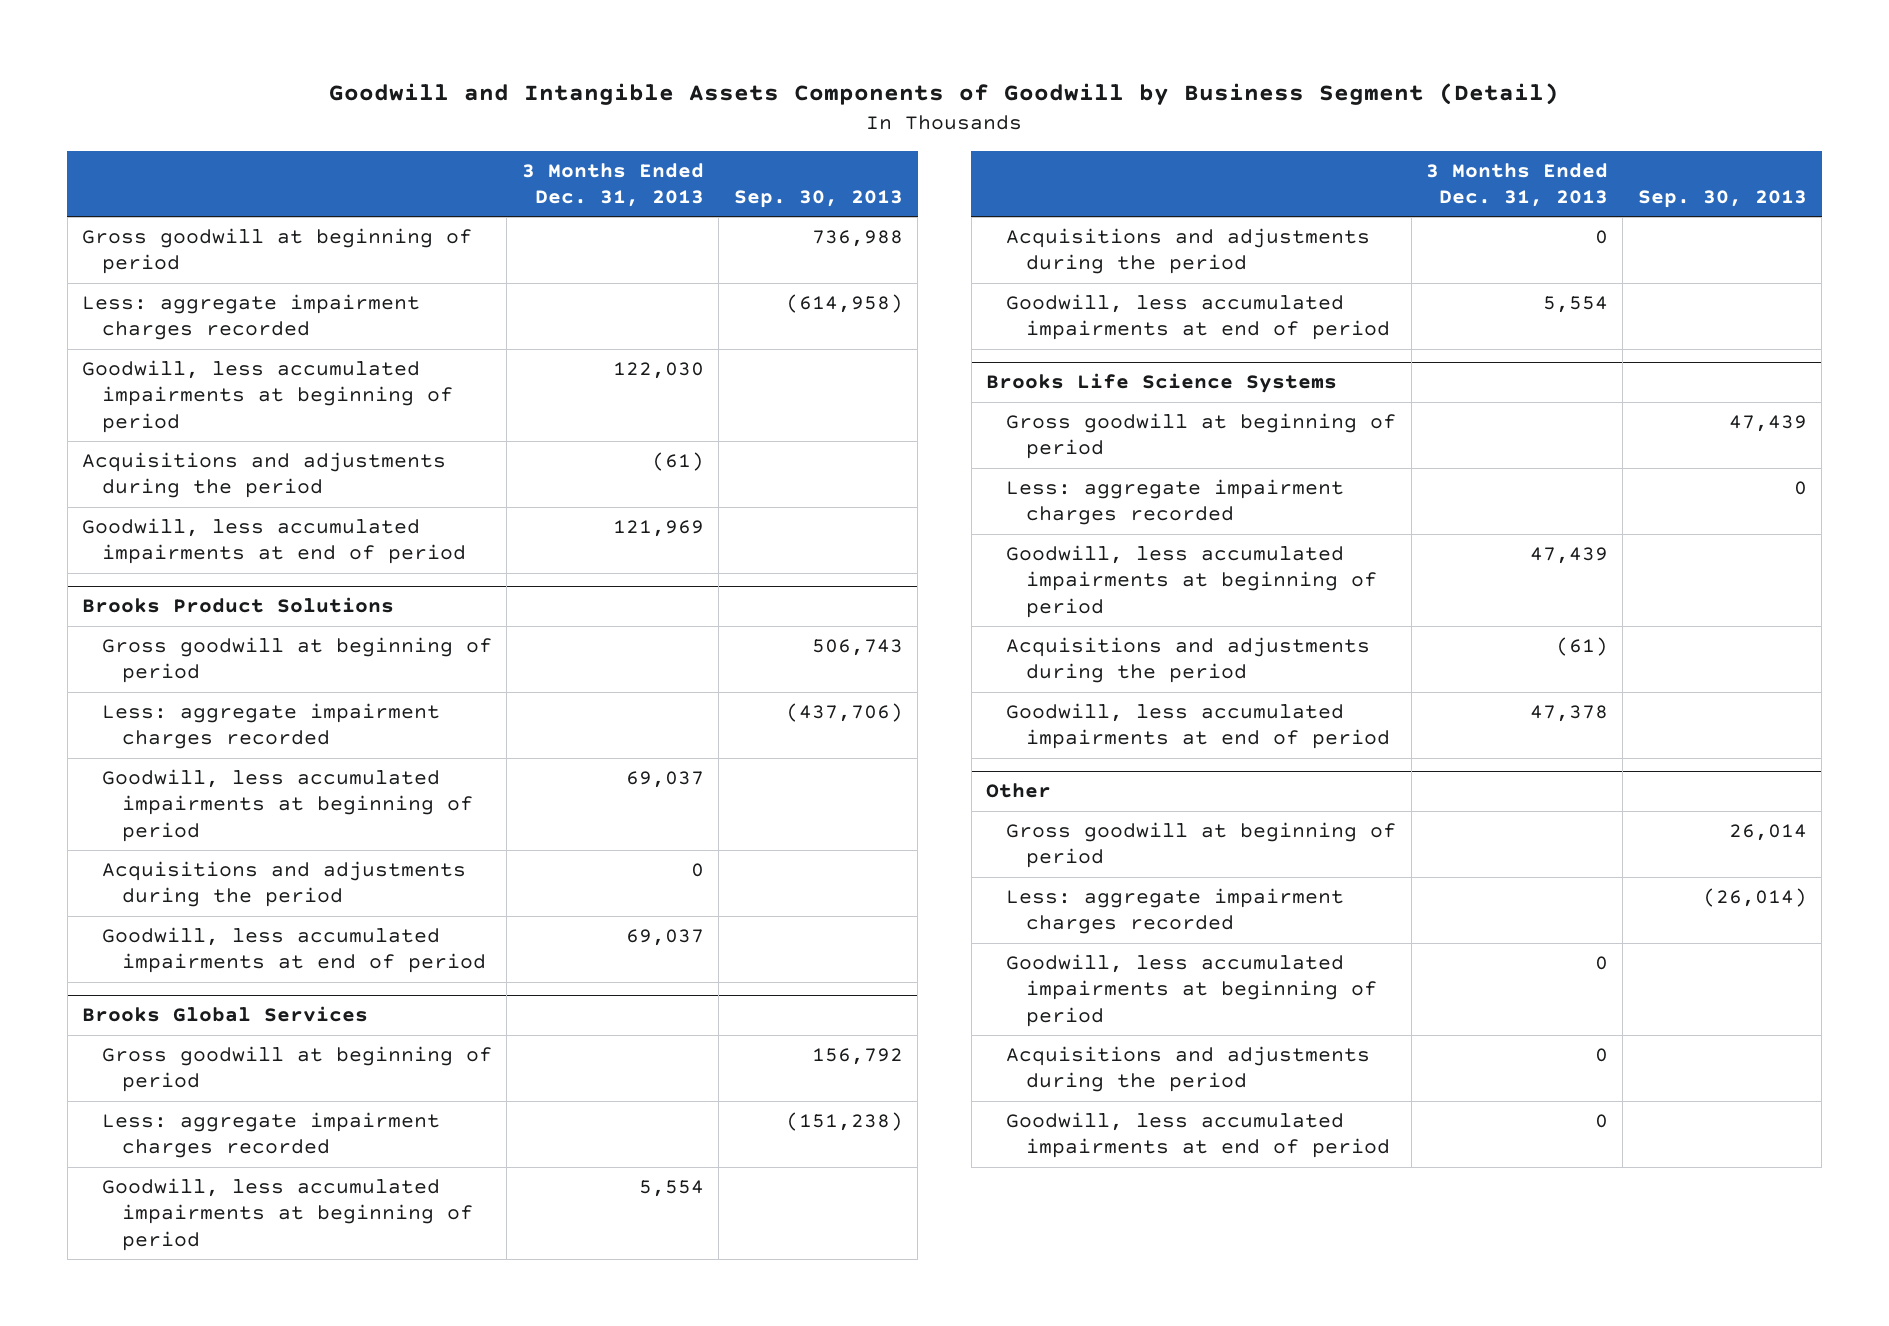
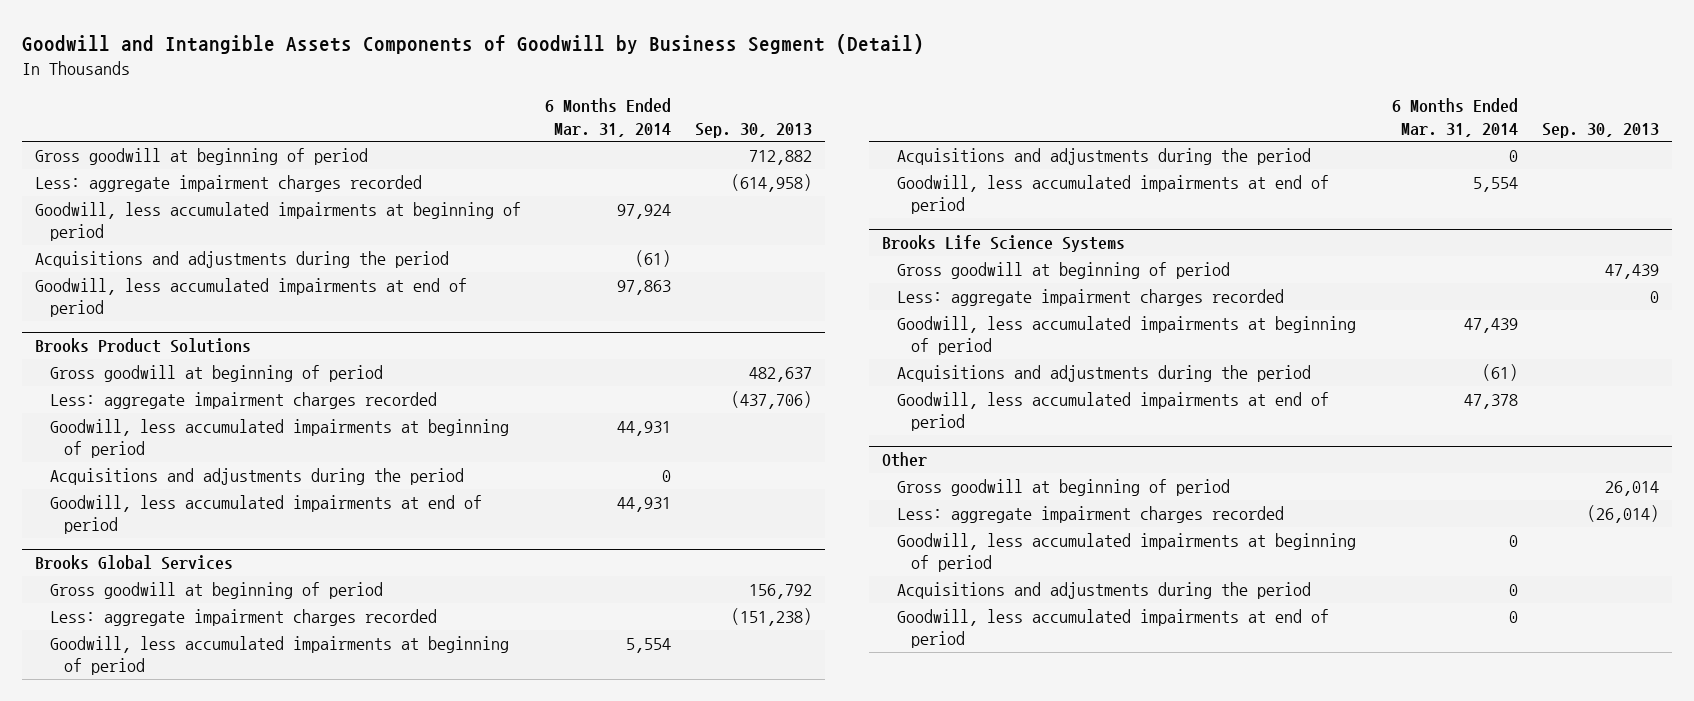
- | 3 Months Ended Dec. 31, 2013 | Sep. 30, 2013
+ | 6 Months Ended Mar. 31, 2014 | Sep. 30, 2013
- Gross goodwill at beginning of period | | 736,988
+ Gross goodwill at beginning of period | | 712,882
@ Brooks Product Solutions
- Gross goodwill at beginning of period | | 506,743
+ Gross goodwill at beginning of period | | 482,637

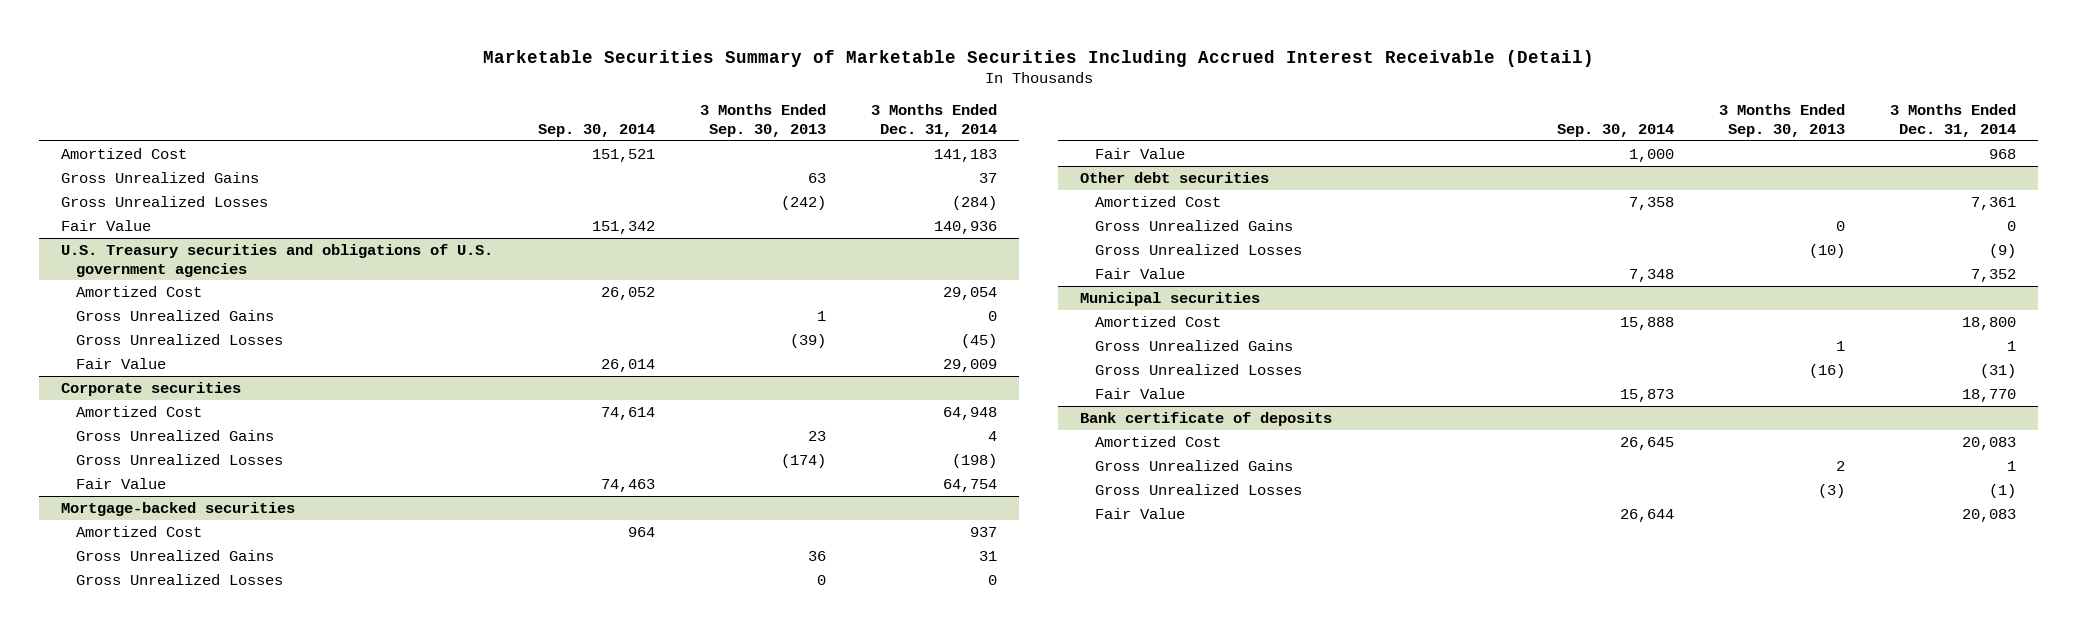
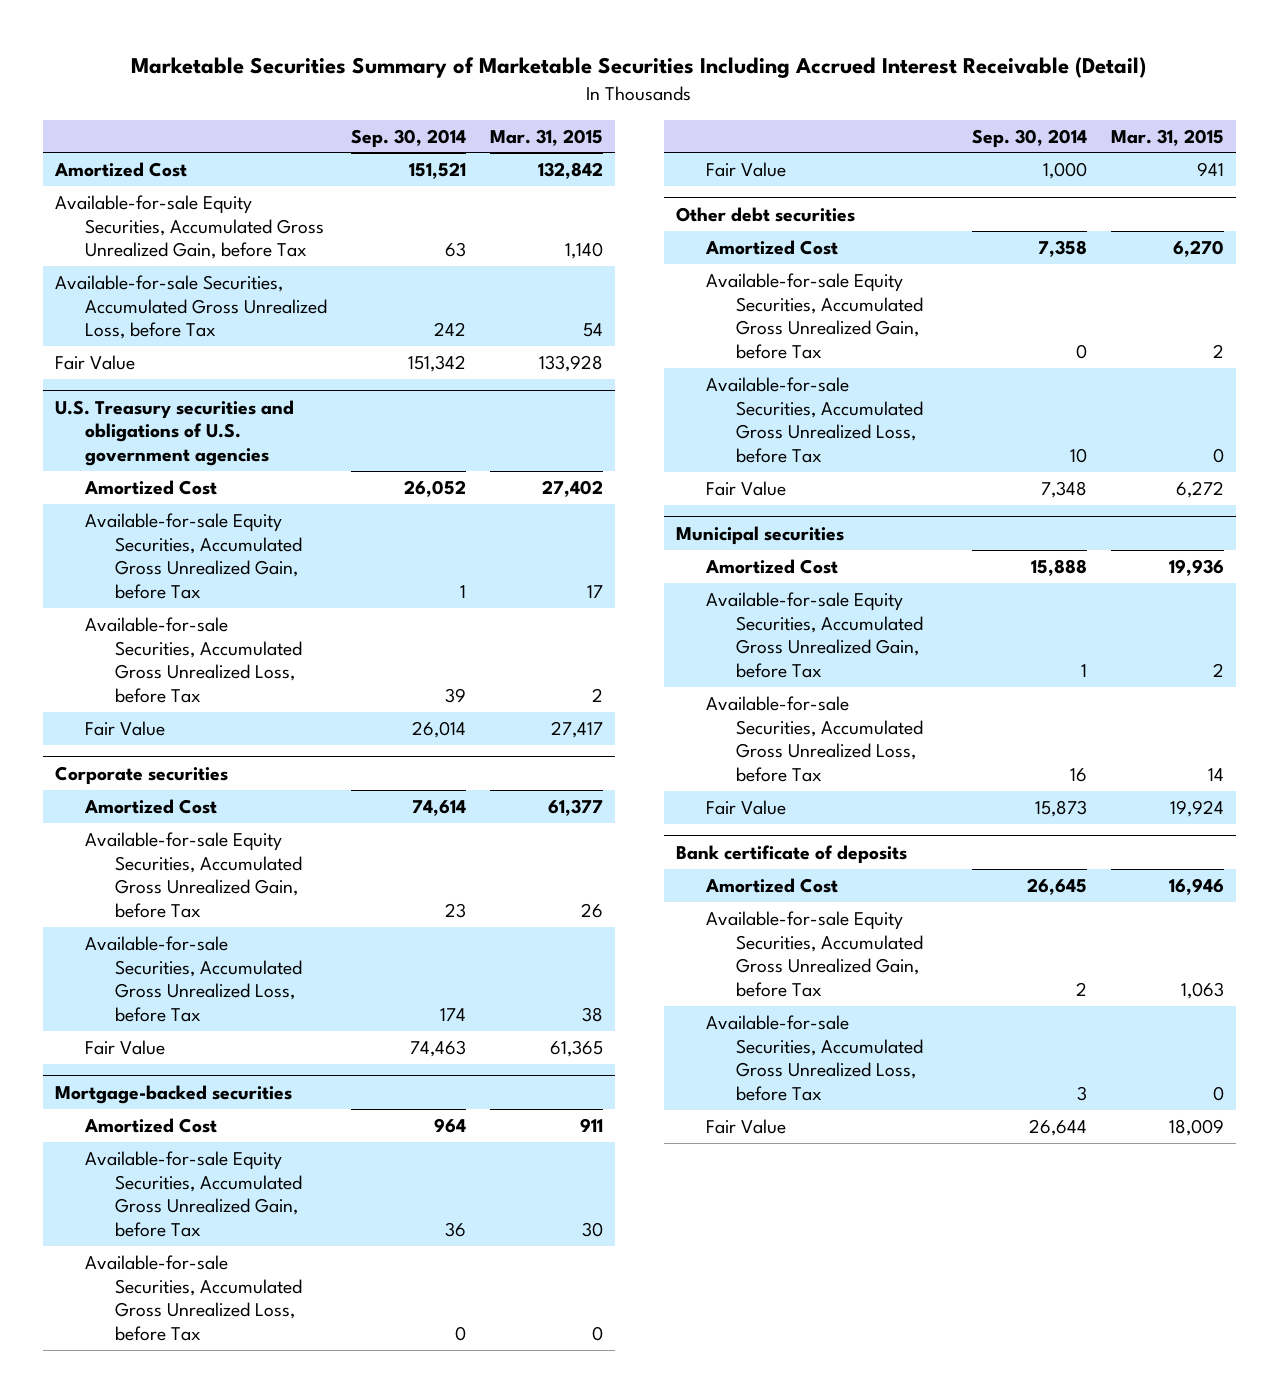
- | Sep. 30, 2014 | 3 Months Ended Sep. 30, 2013 | 3 Months Ended Dec. 31, 2014
+ | Sep. 30, 2014 | Mar. 31, 2015
- Gross Unrealized Gains | | 63 | 37
- Gross Unrealized Losses | | (242) | (284)
+ Available-for-sale Equity Securities, Accumulated Gross Unrealized Gain, before Tax | 63 | 1,140
+ Available-for-sale Securities, Accumulated Gross Unrealized Loss, before Tax | 242 | 54
@ U.S. Treasury securities and obligations of U.S. government agencies
- Gross Unrealized Gains | | 1 | 0
- Gross Unrealized Losses | | (39) | (45)
+ Available-for-sale Equity Securities, Accumulated Gross Unrealized Gain, before Tax | 1 | 17
+ Available-for-sale Securities, Accumulated Gross Unrealized Loss, before Tax | 39 | 2
@ Corporate securities
- Gross Unrealized Gains | | 23 | 4
- Gross Unrealized Losses | | (174) | (198)
+ Available-for-sale Equity Securities, Accumulated Gross Unrealized Gain, before Tax | 23 | 26
+ Available-for-sale Securities, Accumulated Gross Unrealized Loss, before Tax | 174 | 38
@ Mortgage-backed securities
- Gross Unrealized Gains | | 36 | 31
- Gross Unrealized Losses | | 0 | 0
+ Available-for-sale Equity Securities, Accumulated Gross Unrealized Gain, before Tax | 36 | 30
+ Available-for-sale Securities, Accumulated Gross Unrealized Loss, before Tax | 0 | 0
@ Other debt securities
- Gross Unrealized Gains | | 0 | 0
- Gross Unrealized Losses | | (10) | (9)
+ Available-for-sale Equity Securities, Accumulated Gross Unrealized Gain, before Tax | 0 | 2
+ Available-for-sale Securities, Accumulated Gross Unrealized Loss, before Tax | 10 | 0
@ Municipal securities
- Gross Unrealized Gains | | 1 | 1
- Gross Unrealized Losses | | (16) | (31)
+ Available-for-sale Equity Securities, Accumulated Gross Unrealized Gain, before Tax | 1 | 2
+ Available-for-sale Securities, Accumulated Gross Unrealized Loss, before Tax | 16 | 14
@ Bank certificate of deposits
- Gross Unrealized Gains | | 2 | 1
- Gross Unrealized Losses | | (3) | (1)
+ Available-for-sale Equity Securities, Accumulated Gross Unrealized Gain, before Tax | 2 | 1,063
+ Available-for-sale Securities, Accumulated Gross Unrealized Loss, before Tax | 3 | 0

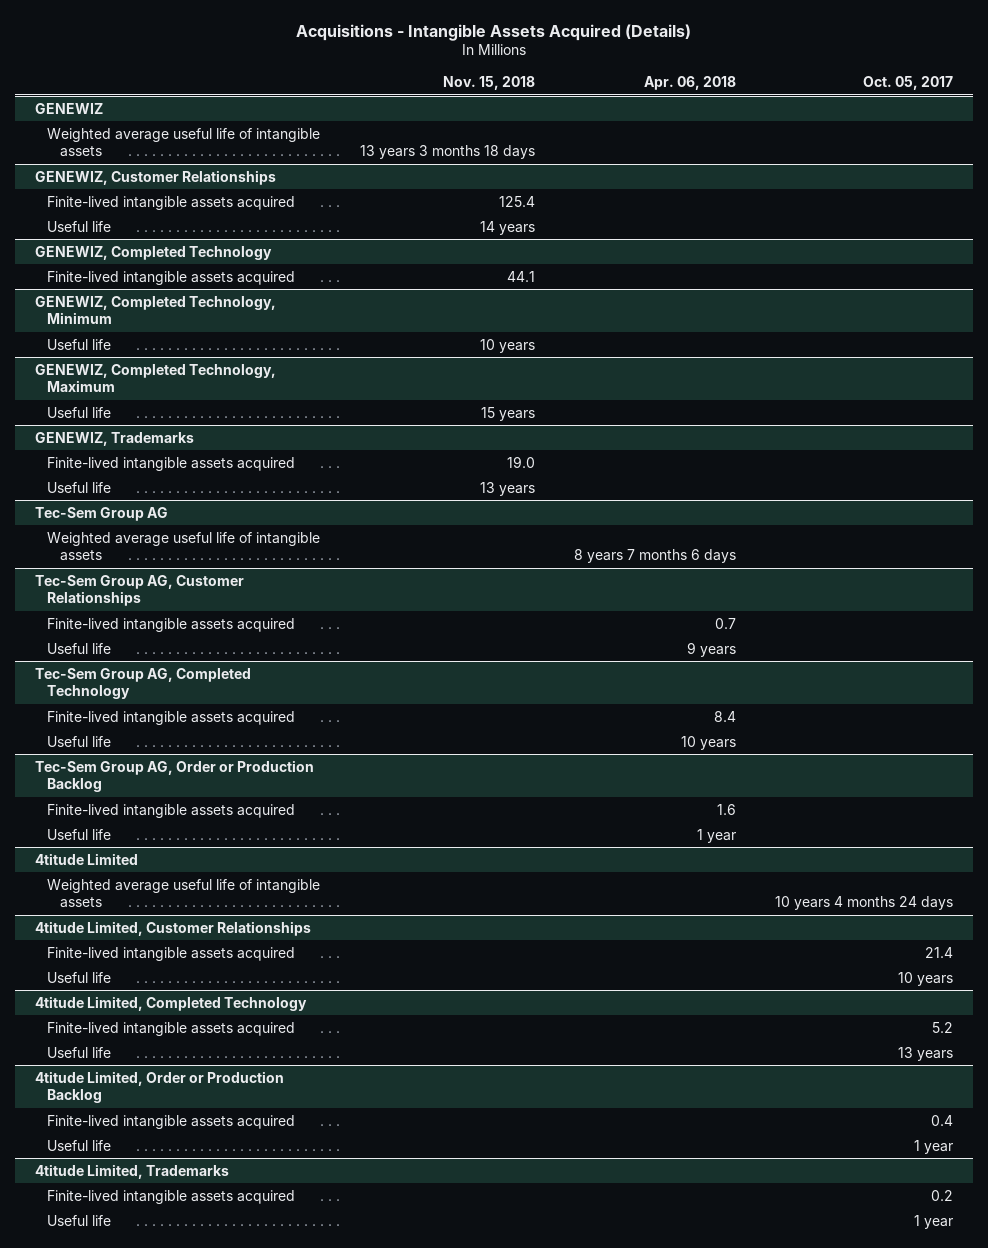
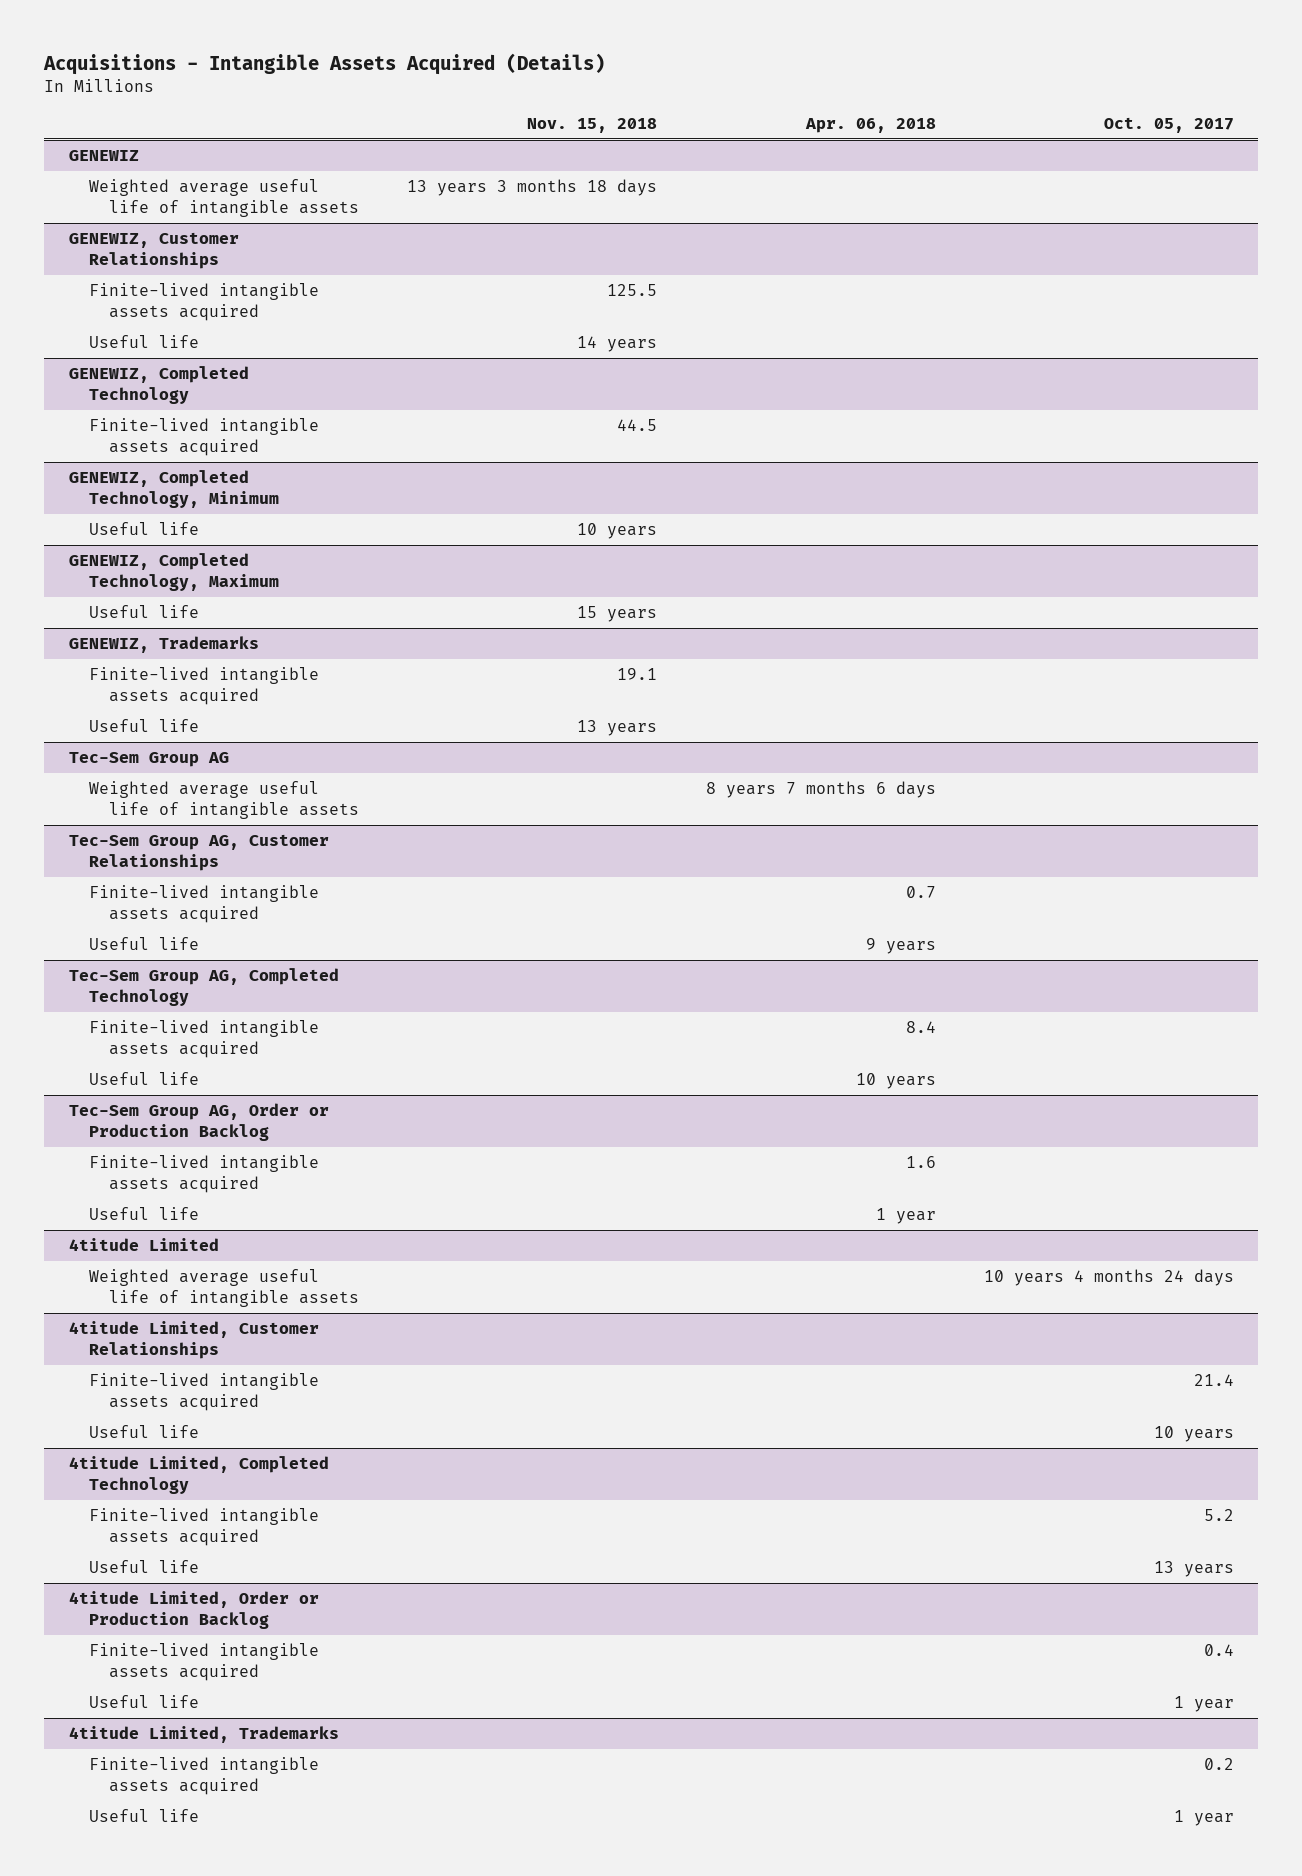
@ GENEWIZ, Customer Relationships
- Finite-lived intangible assets acquired | 125.4 | |
+ Finite-lived intangible assets acquired | 125.5 | |
@ GENEWIZ, Completed Technology
- Finite-lived intangible assets acquired | 44.1 | |
+ Finite-lived intangible assets acquired | 44.5 | |
@ GENEWIZ, Trademarks
- Finite-lived intangible assets acquired | 19.0 | |
+ Finite-lived intangible assets acquired | 19.1 | |

